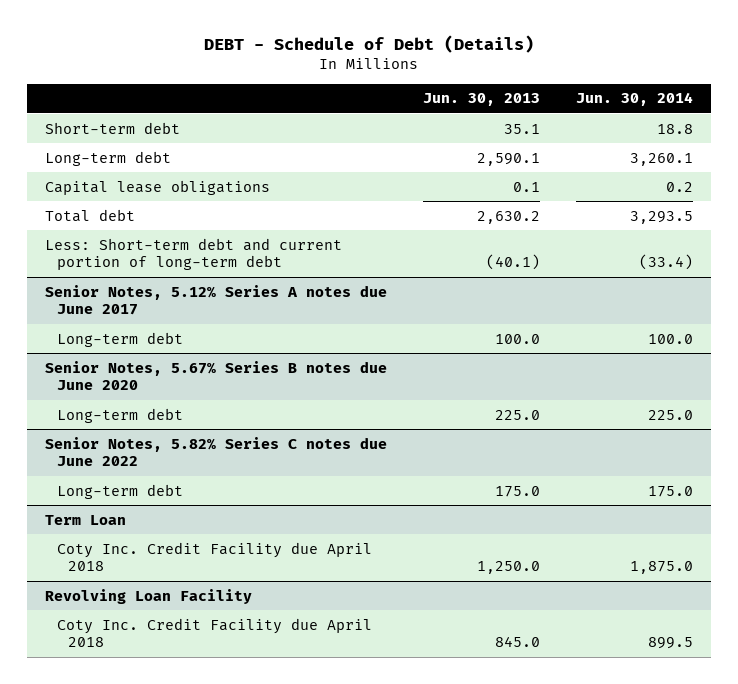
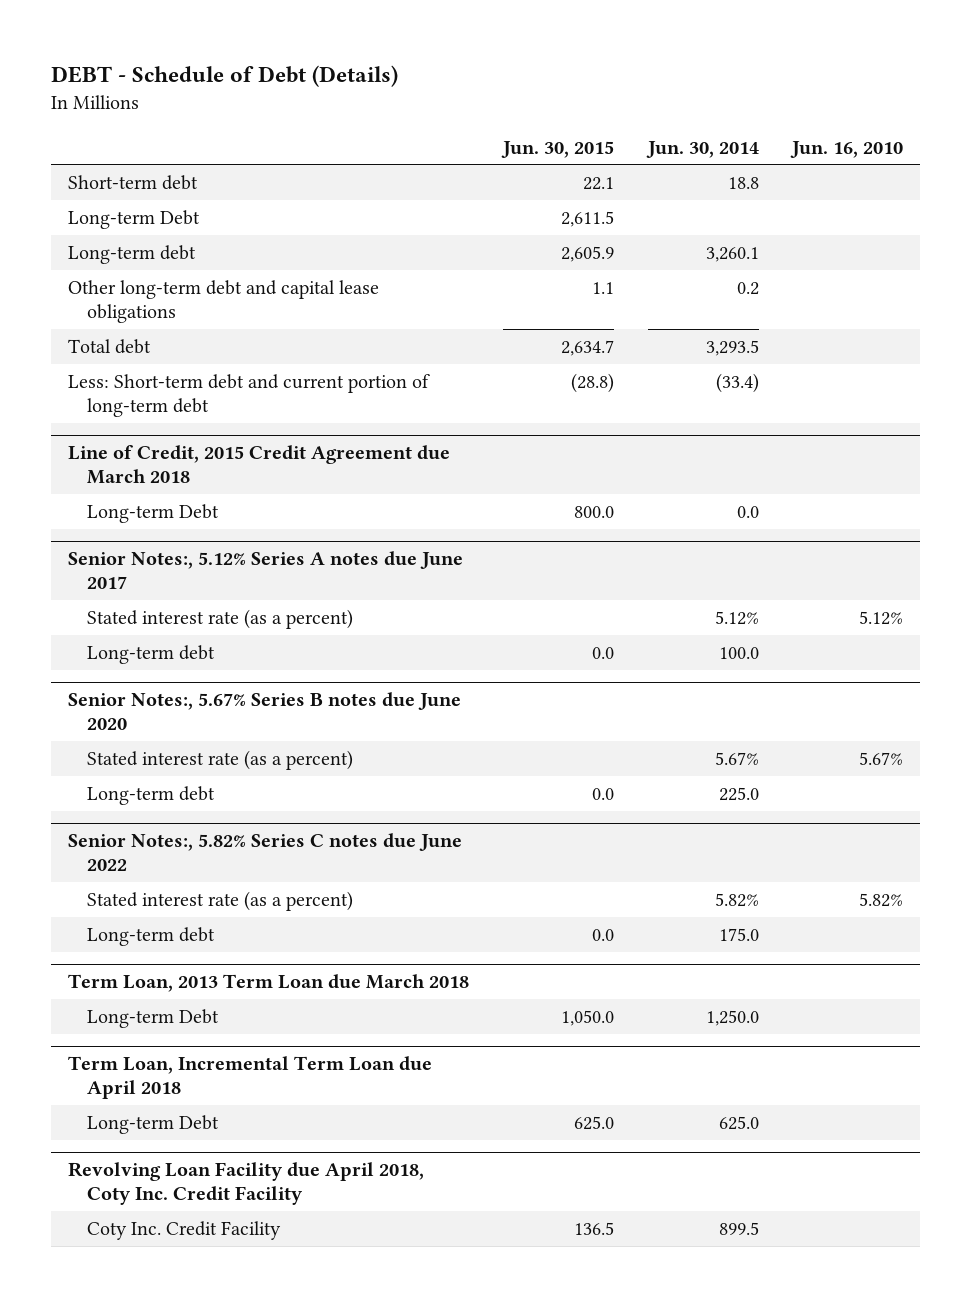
- | Jun. 30, 2013 | Jun. 30, 2014
+ | Jun. 30, 2015 | Jun. 30, 2014 | Jun. 16, 2010
+ Long-term Debt | 2,611.5 | |
- Capital lease obligations | 0.1 | 0.2
+ Other long-term debt and capital lease obligations | 1.1 | 0.2 |
- Senior Notes, 5.12% Series A notes due June 2017
+ Line of Credit, 2015 Credit Agreement due March 2018
+ Long-term Debt | 800.0 | 0.0 |
+ Senior Notes:, 5.12% Series A notes due June 2017
+ Stated interest rate (as a percent) | | 5.12% | 5.12%
- Senior Notes, 5.67% Series B notes due June 2020
+ Senior Notes:, 5.67% Series B notes due June 2020
+ Stated interest rate (as a percent) | | 5.67% | 5.67%
- Senior Notes, 5.82% Series C notes due June 2022
+ Senior Notes:, 5.82% Series C notes due June 2022
+ Stated interest rate (as a percent) | | 5.82% | 5.82%
- Term Loan
- Coty Inc. Credit Facility due April 2018 | 1,250.0 | 1,875.0
- Revolving Loan Facility
- Coty Inc. Credit Facility due April 2018 | 845.0 | 899.5
+ Term Loan, 2013 Term Loan due March 2018
+ Long-term Debt | 1,050.0 | 1,250.0 |
+ Term Loan, Incremental Term Loan due April 2018
+ Long-term Debt | 625.0 | 625.0 |
+ Revolving Loan Facility due April 2018, Coty Inc. Credit Facility
+ Coty Inc. Credit Facility | 136.5 | 899.5 |

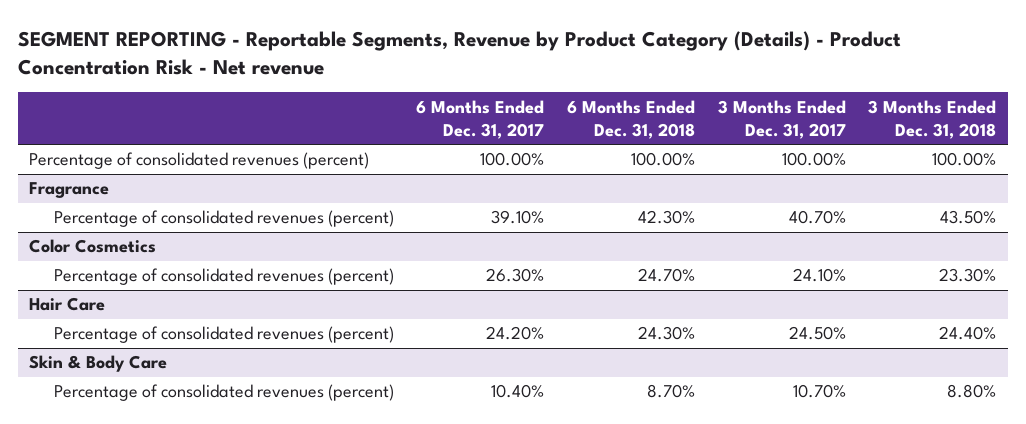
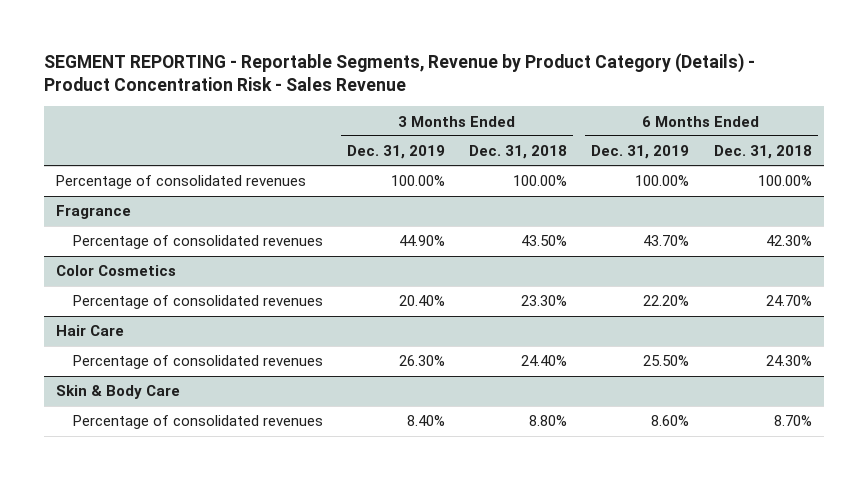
- SEGMENT REPORTING - Reportable Segments, Revenue by Product Category (Details) - Product Concentration Risk - Net revenue
+ SEGMENT REPORTING - Reportable Segments, Revenue by Product Category (Details) - Product Concentration Risk - Sales Revenue
- | 6 Months Ended Dec. 31, 2017 | 6 Months Ended Dec. 31, 2018 | 3 Months Ended Dec. 31, 2017 | 3 Months Ended Dec. 31, 2018
+ | 3 Months Ended Dec. 31, 2019 | 3 Months Ended Dec. 31, 2018 | 6 Months Ended Dec. 31, 2019 | 6 Months Ended Dec. 31, 2018
- Percentage of consolidated revenues (percent) | 100.00% | 100.00% | 100.00% | 100.00%
+ Percentage of consolidated revenues | 100.00% | 100.00% | 100.00% | 100.00%
@ Fragrance
- Percentage of consolidated revenues (percent) | 39.10% | 42.30% | 40.70% | 43.50%
+ Percentage of consolidated revenues | 44.90% | 43.50% | 43.70% | 42.30%
@ Color Cosmetics
- Percentage of consolidated revenues (percent) | 26.30% | 24.70% | 24.10% | 23.30%
+ Percentage of consolidated revenues | 20.40% | 23.30% | 22.20% | 24.70%
@ Hair Care
- Percentage of consolidated revenues (percent) | 24.20% | 24.30% | 24.50% | 24.40%
+ Percentage of consolidated revenues | 26.30% | 24.40% | 25.50% | 24.30%
@ Skin & Body Care
- Percentage of consolidated revenues (percent) | 10.40% | 8.70% | 10.70% | 8.80%
+ Percentage of consolidated revenues | 8.40% | 8.80% | 8.60% | 8.70%

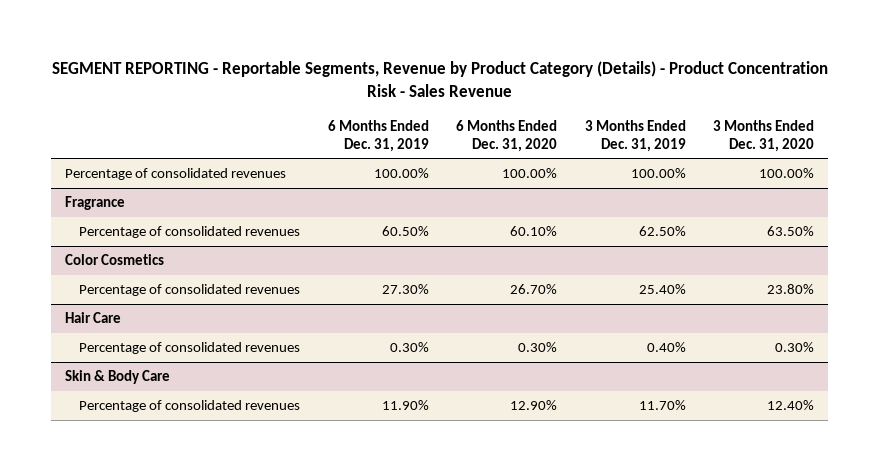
- | 3 Months Ended Dec. 31, 2019 | 3 Months Ended Dec. 31, 2018 | 6 Months Ended Dec. 31, 2019 | 6 Months Ended Dec. 31, 2018
+ | 6 Months Ended Dec. 31, 2019 | 6 Months Ended Dec. 31, 2020 | 3 Months Ended Dec. 31, 2019 | 3 Months Ended Dec. 31, 2020
@ Fragrance
- Percentage of consolidated revenues | 44.90% | 43.50% | 43.70% | 42.30%
+ Percentage of consolidated revenues | 60.50% | 60.10% | 62.50% | 63.50%
@ Color Cosmetics
- Percentage of consolidated revenues | 20.40% | 23.30% | 22.20% | 24.70%
+ Percentage of consolidated revenues | 27.30% | 26.70% | 25.40% | 23.80%
@ Hair Care
- Percentage of consolidated revenues | 26.30% | 24.40% | 25.50% | 24.30%
+ Percentage of consolidated revenues | 0.30% | 0.30% | 0.40% | 0.30%
@ Skin & Body Care
- Percentage of consolidated revenues | 8.40% | 8.80% | 8.60% | 8.70%
+ Percentage of consolidated revenues | 11.90% | 12.90% | 11.70% | 12.40%

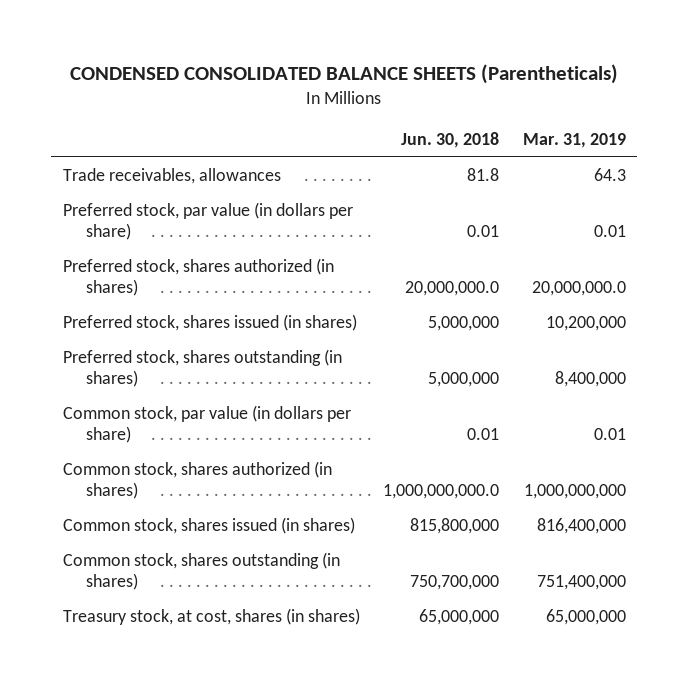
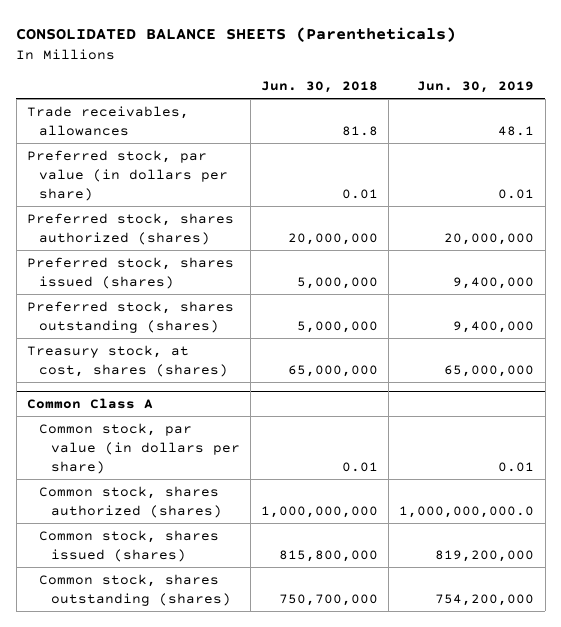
- CONDENSED CONSOLIDATED BALANCE SHEETS (Parentheticals)
+ CONSOLIDATED BALANCE SHEETS (Parentheticals)
- | Jun. 30, 2018 | Mar. 31, 2019
+ | Jun. 30, 2018 | Jun. 30, 2019
- Preferred stock, shares authorized (in shares) | 20,000,000.0 | 20,000,000.0
- Preferred stock, shares issued (in shares) | 5,000,000 | 10,200,000
- Preferred stock, shares outstanding (in shares) | 5,000,000 | 8,400,000
+ Preferred stock, shares authorized (shares) | 20,000,000 | 20,000,000
+ Preferred stock, shares issued (shares) | 5,000,000 | 9,400,000
+ Preferred stock, shares outstanding (shares) | 5,000,000 | 9,400,000
+ Treasury stock, at cost, shares (shares) | 65,000,000 | 65,000,000
+ Common Class A
- Common stock, shares authorized (in shares) | 1,000,000,000.0 | 1,000,000,000
- Common stock, shares issued (in shares) | 815,800,000 | 816,400,000
- Common stock, shares outstanding (in shares) | 750,700,000 | 751,400,000
- Treasury stock, at cost, shares (in shares) | 65,000,000 | 65,000,000
+ Common stock, shares authorized (shares) | 1,000,000,000 | 1,000,000,000.0
+ Common stock, shares issued (shares) | 815,800,000 | 819,200,000
+ Common stock, shares outstanding (shares) | 750,700,000 | 754,200,000

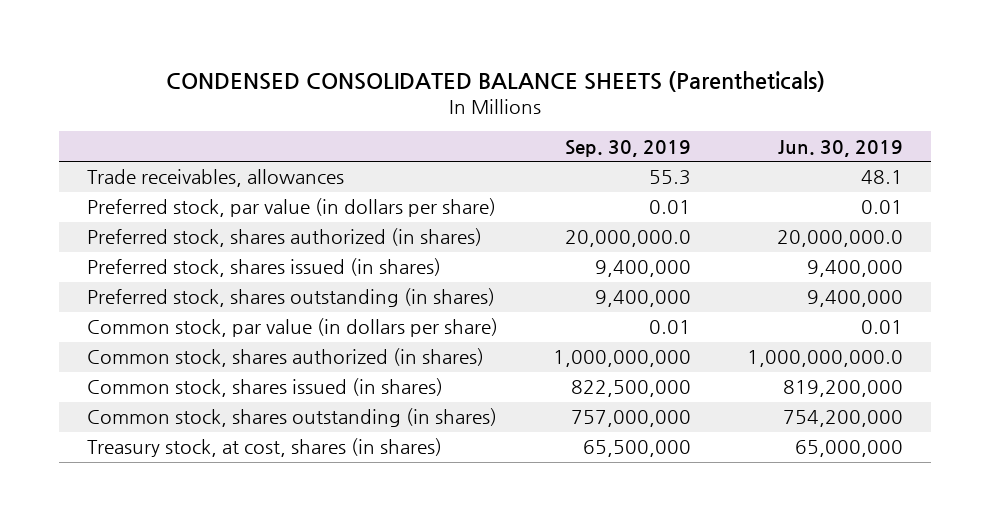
- CONSOLIDATED BALANCE SHEETS (Parentheticals)
+ CONDENSED CONSOLIDATED BALANCE SHEETS (Parentheticals)
- | Jun. 30, 2018 | Jun. 30, 2019
+ | Sep. 30, 2019 | Jun. 30, 2019
- Preferred stock, shares authorized (shares) | 20,000,000 | 20,000,000
- Preferred stock, shares issued (shares) | 5,000,000 | 9,400,000
- Preferred stock, shares outstanding (shares) | 5,000,000 | 9,400,000
- Treasury stock, at cost, shares (shares) | 65,000,000 | 65,000,000
- Common Class A
+ Preferred stock, shares authorized (in shares) | 20,000,000.0 | 20,000,000.0
+ Preferred stock, shares issued (in shares) | 9,400,000 | 9,400,000
+ Preferred stock, shares outstanding (in shares) | 9,400,000 | 9,400,000
- Common stock, shares authorized (shares) | 1,000,000,000 | 1,000,000,000.0
- Common stock, shares issued (shares) | 815,800,000 | 819,200,000
- Common stock, shares outstanding (shares) | 750,700,000 | 754,200,000
+ Common stock, shares authorized (in shares) | 1,000,000,000 | 1,000,000,000.0
+ Common stock, shares issued (in shares) | 822,500,000 | 819,200,000
+ Common stock, shares outstanding (in shares) | 757,000,000 | 754,200,000
+ Treasury stock, at cost, shares (in shares) | 65,500,000 | 65,000,000

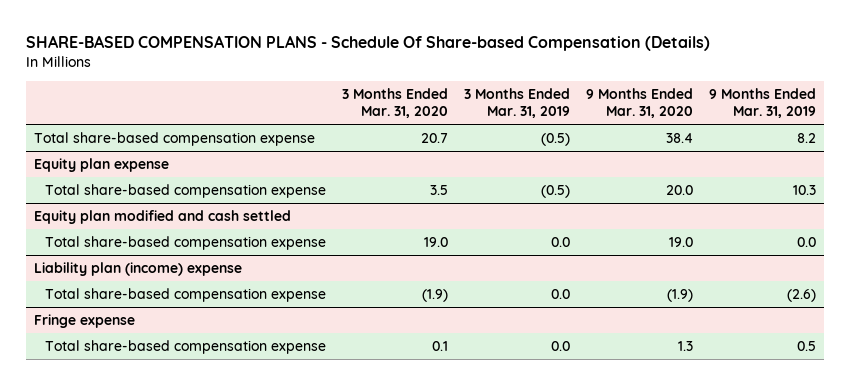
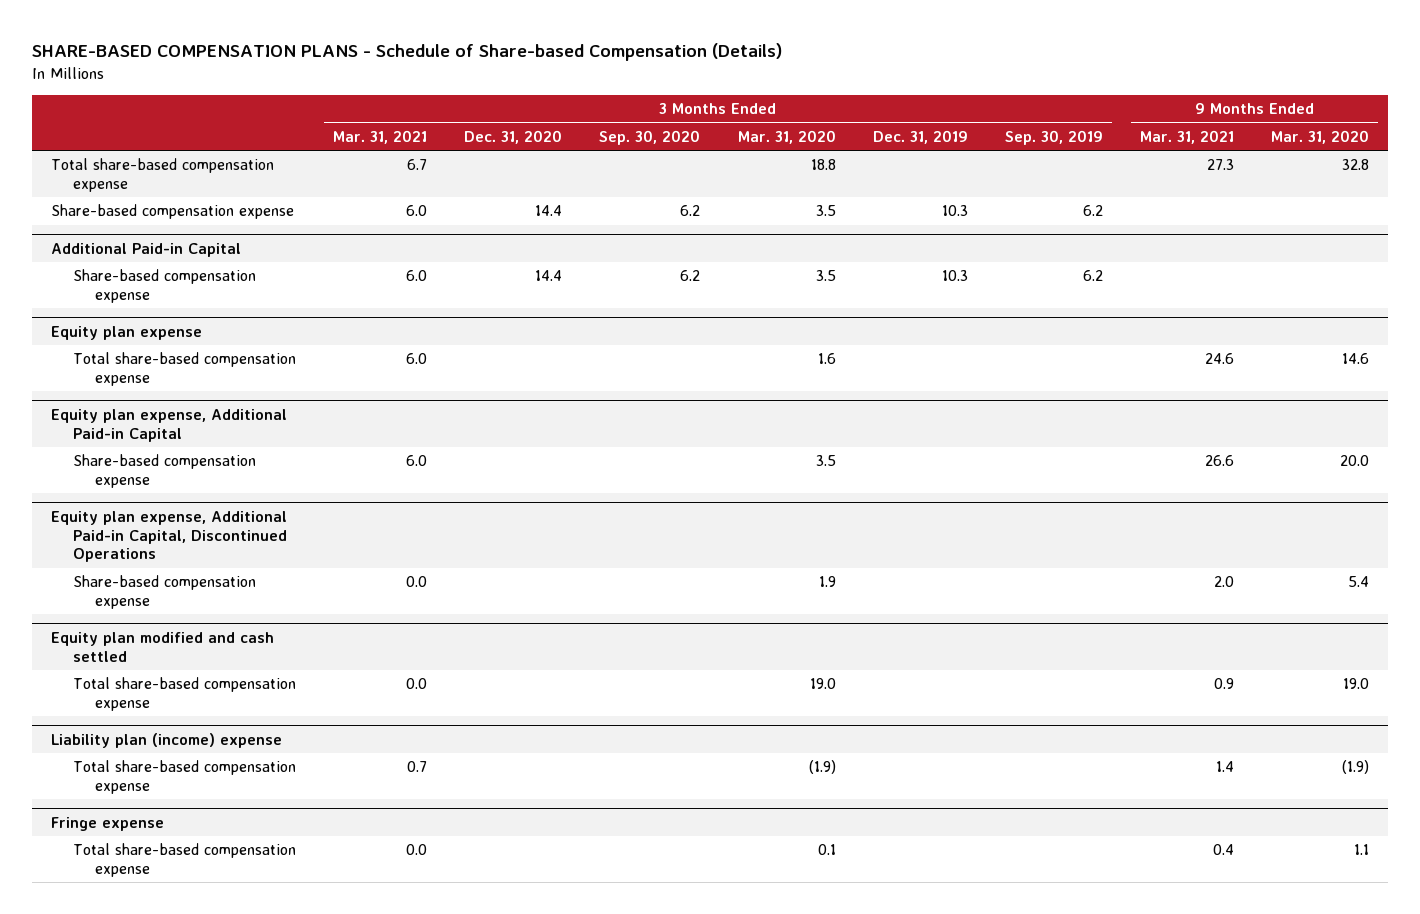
- SHARE-BASED COMPENSATION PLANS - Schedule Of Share-based Compensation (Details)
+ SHARE-BASED COMPENSATION PLANS - Schedule of Share-based Compensation (Details)
- | 3 Months Ended Mar. 31, 2020 | 3 Months Ended Mar. 31, 2019 | 9 Months Ended Mar. 31, 2020 | 9 Months Ended Mar. 31, 2019
+ | 3 Months Ended Mar. 31, 2021 | 3 Months Ended Dec. 31, 2020 | 3 Months Ended Sep. 30, 2020 | 3 Months Ended Mar. 31, 2020 | 3 Months Ended Dec. 31, 2019 | 3 Months Ended Sep. 30, 2019 | 9 Months Ended Mar. 31, 2021 | 9 Months Ended Mar. 31, 2020
- Total share-based compensation expense | 20.7 | (0.5) | 38.4 | 8.2
+ Total share-based compensation expense | 6.7 | | | 18.8 | | | 27.3 | 32.8
+ Share-based compensation expense | 6.0 | 14.4 | 6.2 | 3.5 | 10.3 | 6.2 | |
+ Additional Paid-in Capital
+ Share-based compensation expense | 6.0 | 14.4 | 6.2 | 3.5 | 10.3 | 6.2 | |
@ Equity plan expense
- Total share-based compensation expense | 3.5 | (0.5) | 20.0 | 10.3
+ Total share-based compensation expense | 6.0 | | | 1.6 | | | 24.6 | 14.6
+ Equity plan expense, Additional Paid-in Capital
+ Share-based compensation expense | 6.0 | | | 3.5 | | | 26.6 | 20.0
+ Equity plan expense, Additional Paid-in Capital, Discontinued Operations
+ Share-based compensation expense | 0.0 | | | 1.9 | | | 2.0 | 5.4
@ Fringe expense
- Total share-based compensation expense | 0.1 | 0.0 | 1.3 | 0.5
+ Total share-based compensation expense | 0.0 | | | 0.1 | | | 0.4 | 1.1

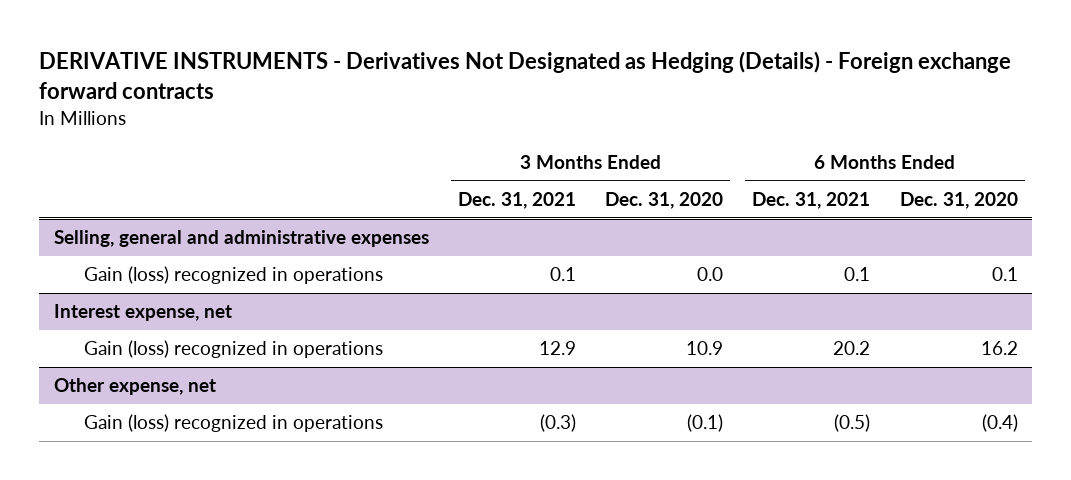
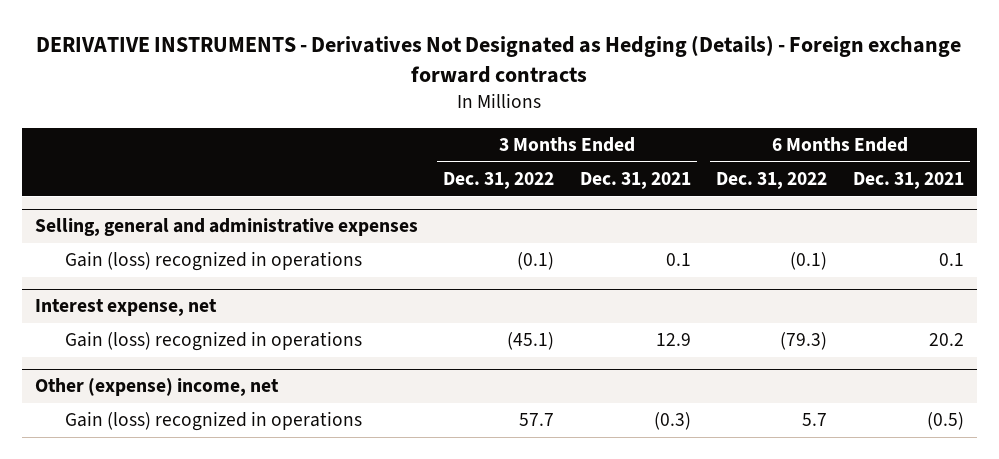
- | 3 Months Ended Dec. 31, 2021 | 3 Months Ended Dec. 31, 2020 | 6 Months Ended Dec. 31, 2021 | 6 Months Ended Dec. 31, 2020
+ | 3 Months Ended Dec. 31, 2022 | 3 Months Ended Dec. 31, 2021 | 6 Months Ended Dec. 31, 2022 | 6 Months Ended Dec. 31, 2021
- Other expense, net
+ Other (expense) income, net

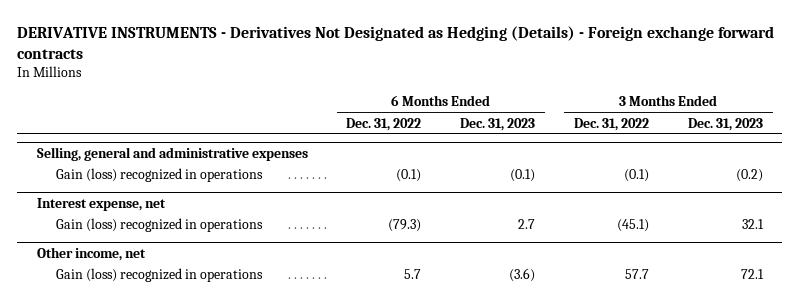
- | 3 Months Ended Dec. 31, 2022 | 3 Months Ended Dec. 31, 2021 | 6 Months Ended Dec. 31, 2022 | 6 Months Ended Dec. 31, 2021
+ | 6 Months Ended Dec. 31, 2022 | 6 Months Ended Dec. 31, 2023 | 3 Months Ended Dec. 31, 2022 | 3 Months Ended Dec. 31, 2023
- Other (expense) income, net
+ Other income, net

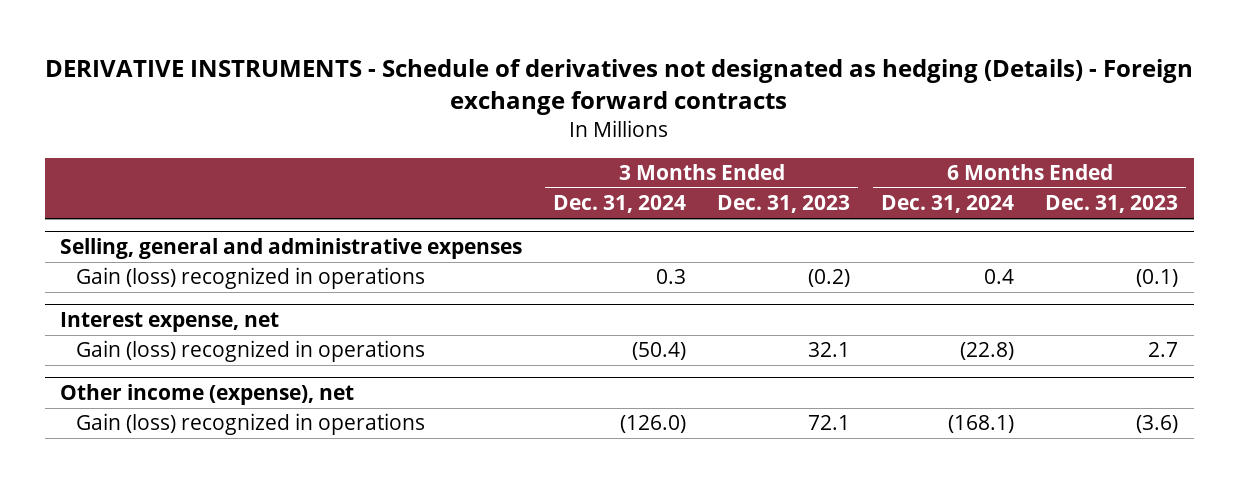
- DERIVATIVE INSTRUMENTS - Derivatives Not Designated as Hedging (Details) - Foreign exchange forward contracts
+ DERIVATIVE INSTRUMENTS - Schedule of derivatives not designated as hedging (Details) - Foreign exchange forward contracts
- | 6 Months Ended Dec. 31, 2022 | 6 Months Ended Dec. 31, 2023 | 3 Months Ended Dec. 31, 2022 | 3 Months Ended Dec. 31, 2023
+ | 3 Months Ended Dec. 31, 2024 | 3 Months Ended Dec. 31, 2023 | 6 Months Ended Dec. 31, 2024 | 6 Months Ended Dec. 31, 2023
- Other income, net
+ Other income (expense), net

